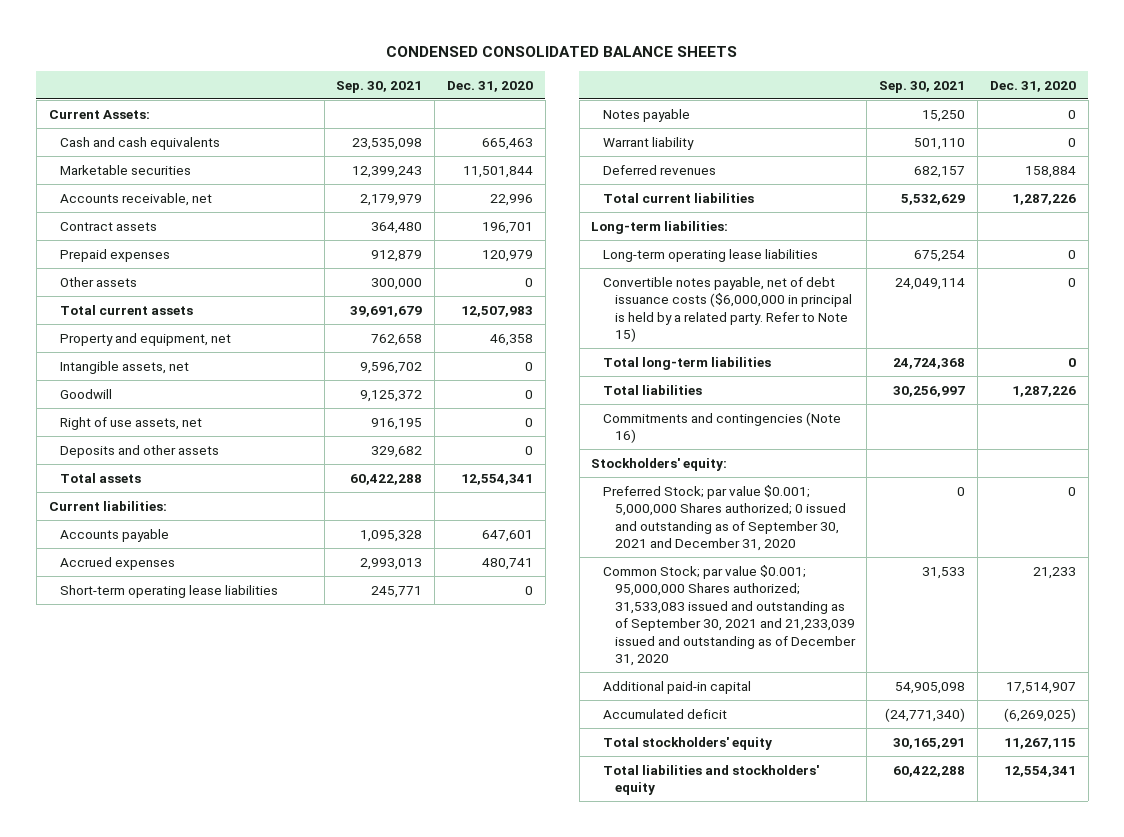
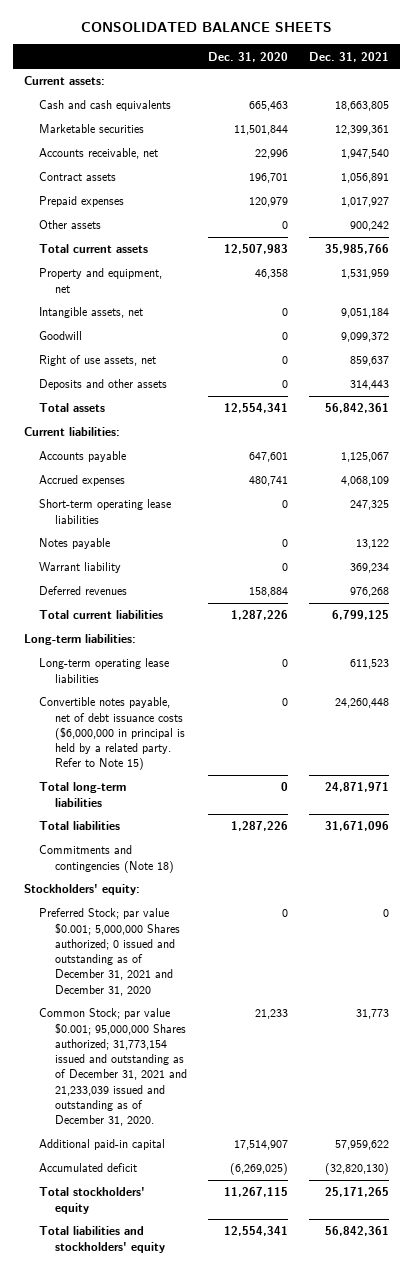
- CONDENSED CONSOLIDATED BALANCE SHEETS
+ CONSOLIDATED BALANCE SHEETS
- | Sep. 30, 2021 | Dec. 31, 2020
+ | Dec. 31, 2020 | Dec. 31, 2021
- Current Assets:
+ Current assets:
- Commitments and contingencies (Note 16)
+ Commitments and contingencies (Note 18)
- Preferred Stock; par value $0.001; 5,000,000 Shares authorized; 0 issued and outstanding as of September 30, 2021 and December 31, 2020 | 0 | 0
- Common Stock; par value $0.001; 95,000,000 Shares authorized; 31,533,083 issued and outstanding as of September 30, 2021 and 21,233,039 issued and outstanding as of December 31, 2020 | 31,533 | 21,233
+ Preferred Stock; par value $0.001; 5,000,000 Shares authorized; 0 issued and outstanding as of December 31, 2021 and December 31, 2020 | 0 | 0
+ Common Stock; par value $0.001; 95,000,000 Shares authorized; 31,773,154 issued and outstanding as of December 31, 2021 and 21,233,039 issued and outstanding as of December 31, 2020. | 21,233 | 31,773

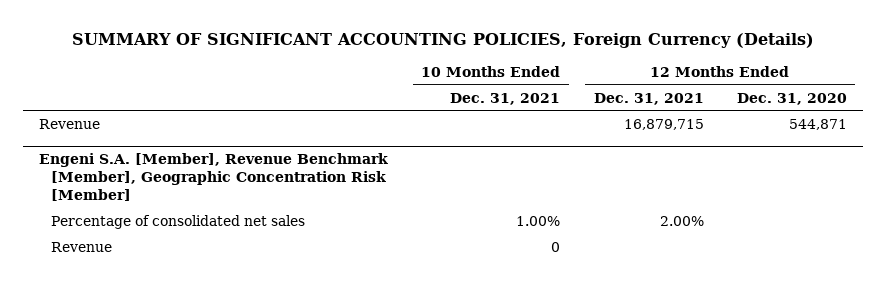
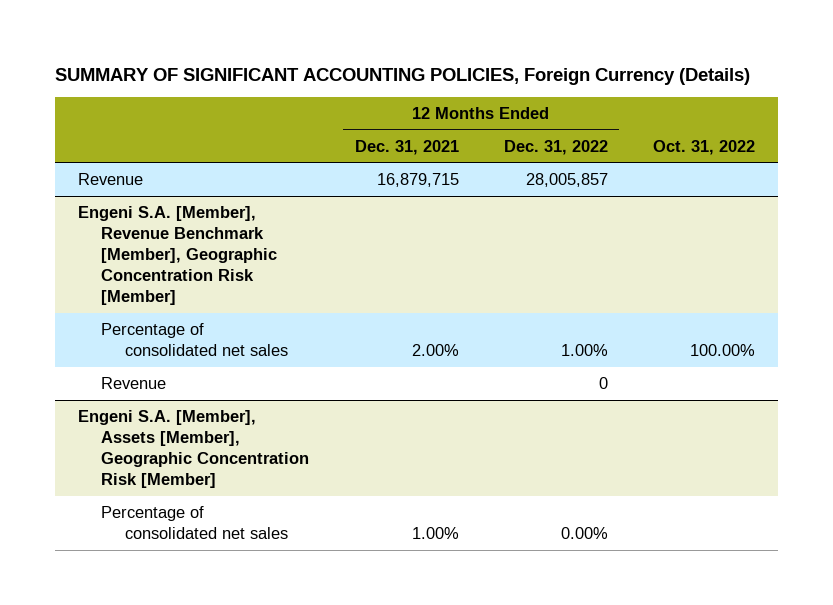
- | 10 Months Ended Dec. 31, 2021 | 12 Months Ended Dec. 31, 2021 | 12 Months Ended Dec. 31, 2020
+ | 12 Months Ended Dec. 31, 2021 | 12 Months Ended Dec. 31, 2022 | Oct. 31, 2022
+ Engeni S.A. [Member], Assets [Member], Geographic Concentration Risk [Member]
+ Percentage of consolidated net sales | 1.00% | 0.00% |

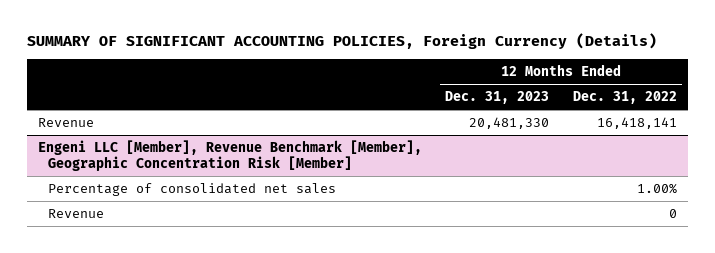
- | 12 Months Ended Dec. 31, 2021 | 12 Months Ended Dec. 31, 2022 | Oct. 31, 2022
+ | 12 Months Ended Dec. 31, 2023 | 12 Months Ended Dec. 31, 2022
- Revenue | 16,879,715 | 28,005,857 |
- Engeni S.A. [Member], Revenue Benchmark [Member], Geographic Concentration Risk [Member]
+ Revenue | 20,481,330 | 16,418,141
+ Engeni LLC [Member], Revenue Benchmark [Member], Geographic Concentration Risk [Member]
- Engeni S.A. [Member], Assets [Member], Geographic Concentration Risk [Member]
- Percentage of consolidated net sales | 1.00% | 0.00% |

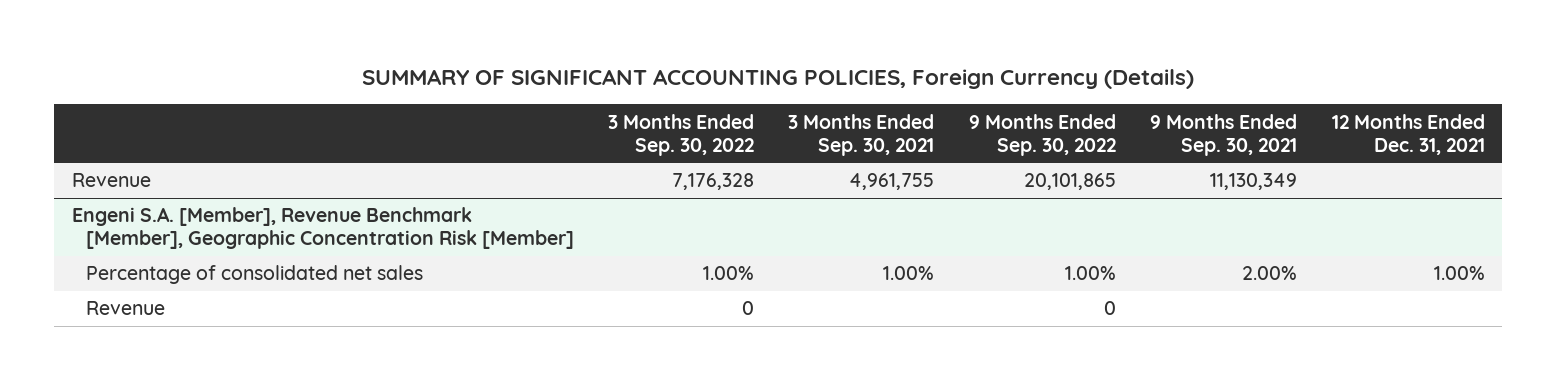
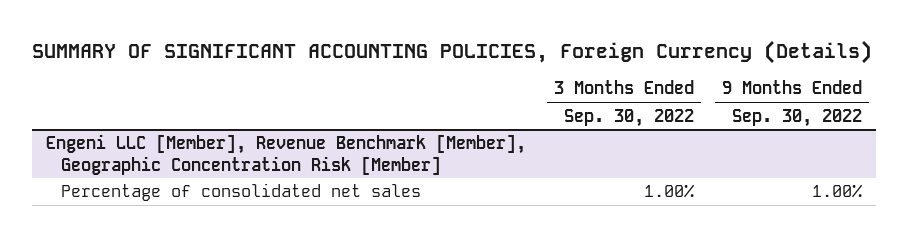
- | 3 Months Ended Sep. 30, 2022 | 3 Months Ended Sep. 30, 2021 | 9 Months Ended Sep. 30, 2022 | 9 Months Ended Sep. 30, 2021 | 12 Months Ended Dec. 31, 2021
+ | 3 Months Ended Sep. 30, 2022 | 9 Months Ended Sep. 30, 2022
- Revenue | 7,176,328 | 4,961,755 | 20,101,865 | 11,130,349 |
- Engeni S.A. [Member], Revenue Benchmark [Member], Geographic Concentration Risk [Member]
+ Engeni LLC [Member], Revenue Benchmark [Member], Geographic Concentration Risk [Member]
- Revenue | 0 | | 0 | |

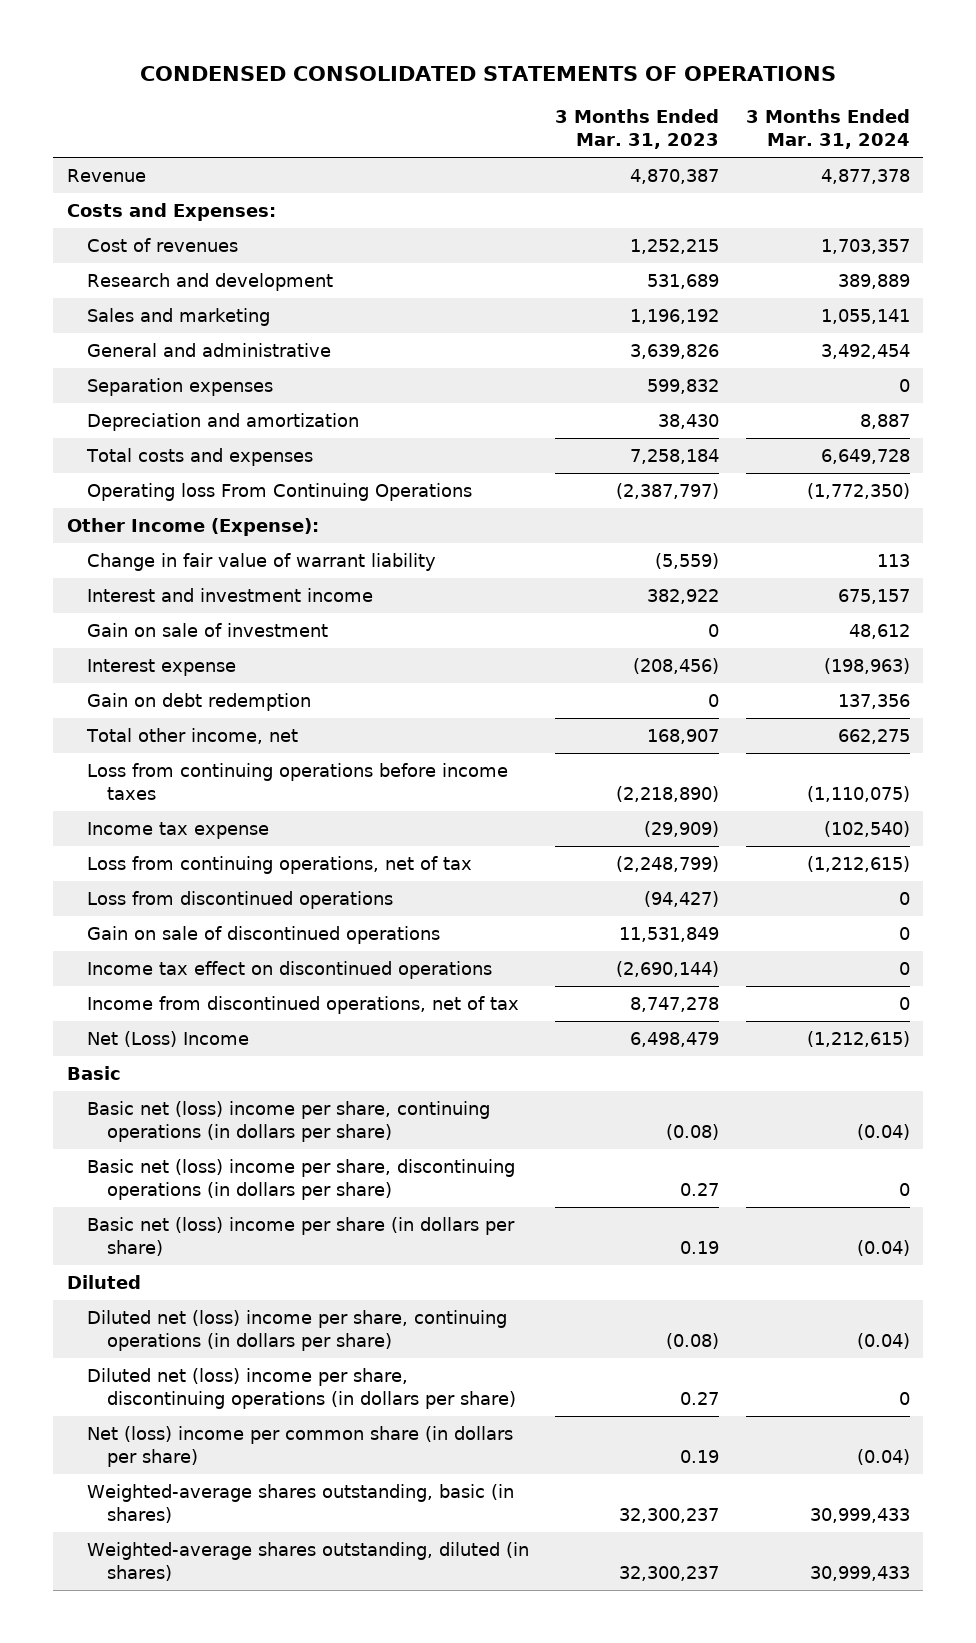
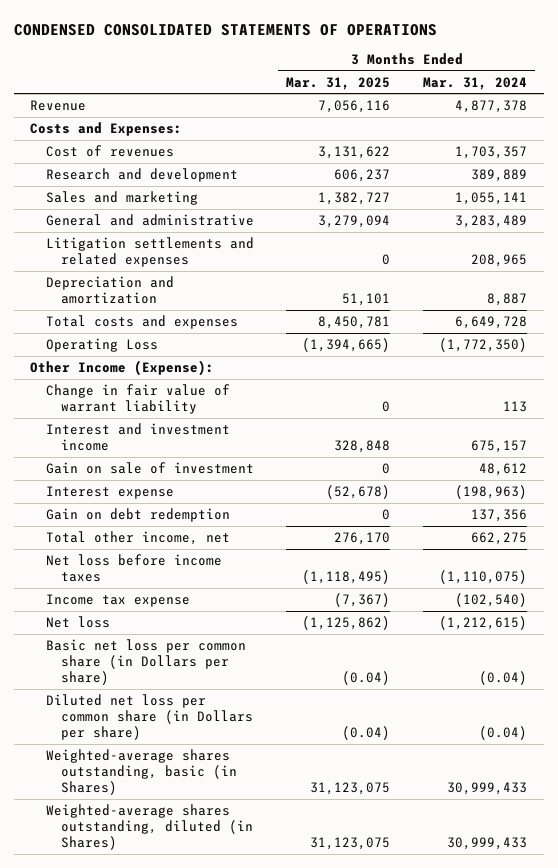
- | 3 Months Ended Mar. 31, 2023 | 3 Months Ended Mar. 31, 2024
+ | 3 Months Ended Mar. 31, 2025 | 3 Months Ended Mar. 31, 2024
- General and administrative | 3,639,826 | 3,492,454
- Separation expenses | 599,832 | 0
+ General and administrative | 3,279,094 | 3,283,489
+ Litigation settlements and related expenses | 0 | 208,965
- Operating loss From Continuing Operations | (2,387,797) | (1,772,350)
+ Operating Loss | (1,394,665) | (1,772,350)
- Loss from continuing operations before income taxes | (2,218,890) | (1,110,075)
+ Net loss before income taxes | (1,118,495) | (1,110,075)
- Loss from continuing operations, net of tax | (2,248,799) | (1,212,615)
- Loss from discontinued operations | (94,427) | 0
- Gain on sale of discontinued operations | 11,531,849 | 0
- Income tax effect on discontinued operations | (2,690,144) | 0
- Income from discontinued operations, net of tax | 8,747,278 | 0
- Net (Loss) Income | 6,498,479 | (1,212,615)
- Basic
- Basic net (loss) income per share, continuing operations (in dollars per share) | (0.08) | (0.04)
- Basic net (loss) income per share, discontinuing operations (in dollars per share) | 0.27 | 0
- Basic net (loss) income per share (in dollars per share) | 0.19 | (0.04)
- Diluted
- Diluted net (loss) income per share, continuing operations (in dollars per share) | (0.08) | (0.04)
- Diluted net (loss) income per share, discontinuing operations (in dollars per share) | 0.27 | 0
- Net (loss) income per common share (in dollars per share) | 0.19 | (0.04)
- Weighted-average shares outstanding, basic (in shares) | 32,300,237 | 30,999,433
- Weighted-average shares outstanding, diluted (in shares) | 32,300,237 | 30,999,433
+ Net loss | (1,125,862) | (1,212,615)
+ Basic net loss per common share (in Dollars per share) | (0.04) | (0.04)
+ Diluted net loss per common share (in Dollars per share) | (0.04) | (0.04)
+ Weighted-average shares outstanding, basic (in Shares) | 31,123,075 | 30,999,433
+ Weighted-average shares outstanding, diluted (in Shares) | 31,123,075 | 30,999,433

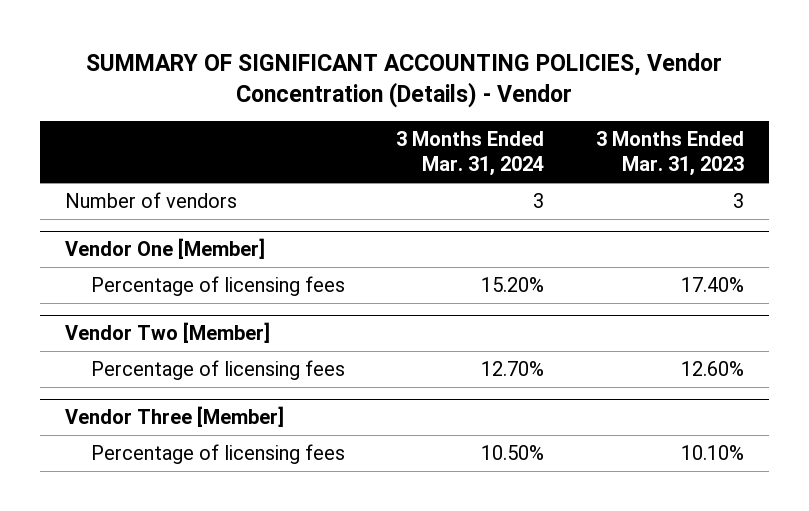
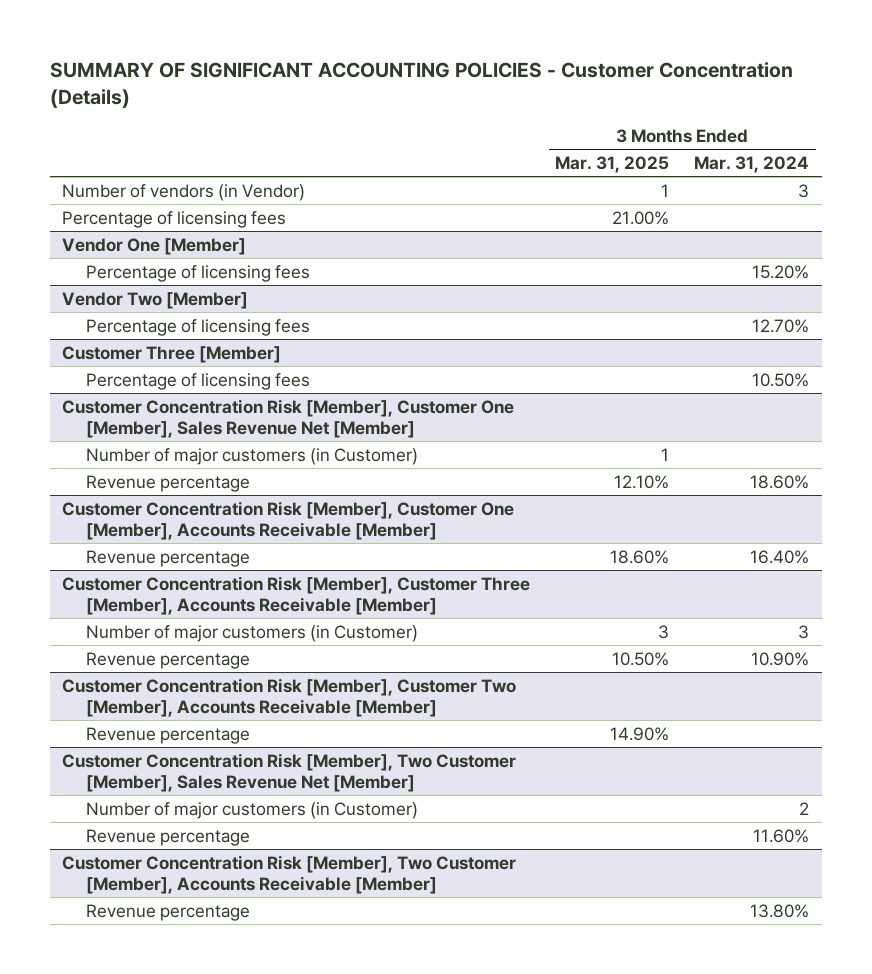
- SUMMARY OF SIGNIFICANT ACCOUNTING POLICIES, Vendor Concentration (Details) - Vendor
+ SUMMARY OF SIGNIFICANT ACCOUNTING POLICIES - Customer Concentration (Details)
- | 3 Months Ended Mar. 31, 2024 | 3 Months Ended Mar. 31, 2023
+ | 3 Months Ended Mar. 31, 2025 | 3 Months Ended Mar. 31, 2024
- Number of vendors | 3 | 3
+ Number of vendors (in Vendor) | 1 | 3
+ Percentage of licensing fees | 21.00% |
- Vendor Three [Member]
+ Customer Three [Member]
+ Customer Concentration Risk [Member], Customer One [Member], Sales Revenue Net [Member]
+ Number of major customers (in Customer) | 1 |
+ Revenue percentage | 12.10% | 18.60%
+ Customer Concentration Risk [Member], Customer One [Member], Accounts Receivable [Member]
+ Revenue percentage | 18.60% | 16.40%
+ Customer Concentration Risk [Member], Customer Three [Member], Accounts Receivable [Member]
+ Number of major customers (in Customer) | 3 | 3
+ Revenue percentage | 10.50% | 10.90%
+ Customer Concentration Risk [Member], Customer Two [Member], Accounts Receivable [Member]
+ Revenue percentage | 14.90% |
+ Customer Concentration Risk [Member], Two Customer [Member], Sales Revenue Net [Member]
+ Number of major customers (in Customer) | | 2
+ Revenue percentage | | 11.60%
+ Customer Concentration Risk [Member], Two Customer [Member], Accounts Receivable [Member]
+ Revenue percentage | | 13.80%

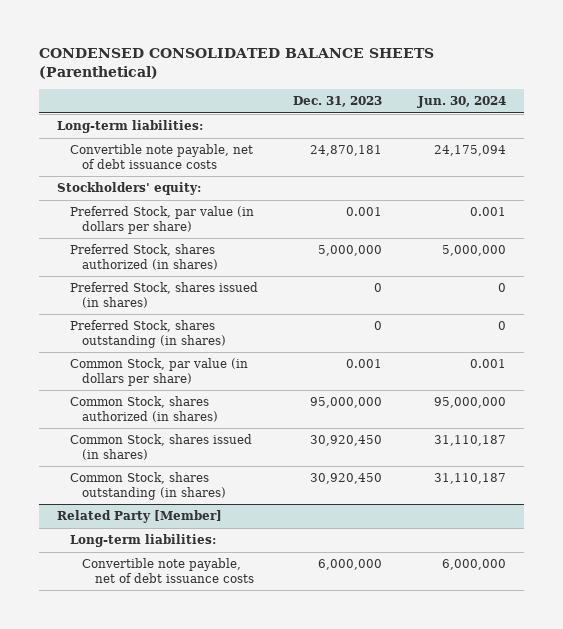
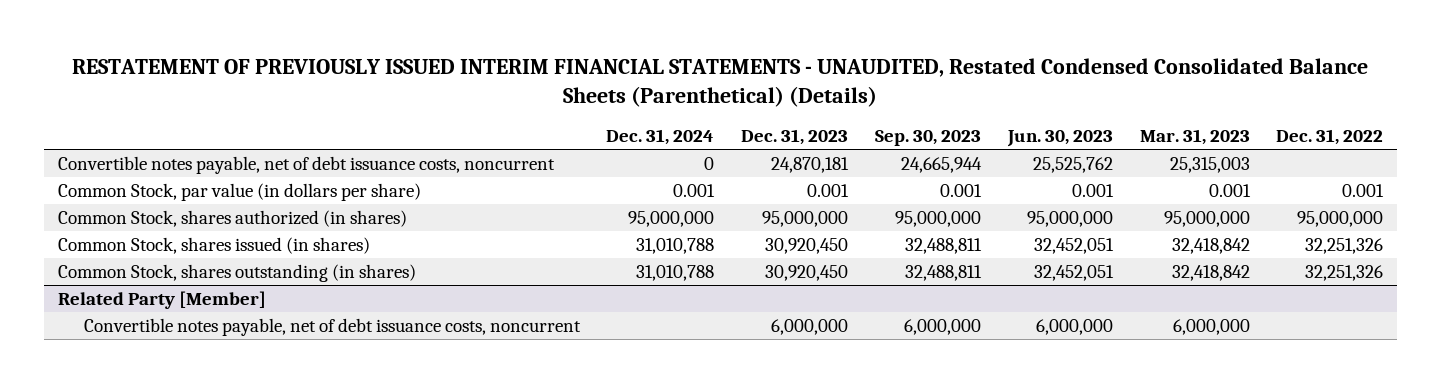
- CONDENSED CONSOLIDATED BALANCE SHEETS (Parenthetical)
+ RESTATEMENT OF PREVIOUSLY ISSUED INTERIM FINANCIAL STATEMENTS - UNAUDITED, Restated Condensed Consolidated Balance Sheets (Parenthetical) (Details)
- | Dec. 31, 2023 | Jun. 30, 2024
+ | Dec. 31, 2024 | Dec. 31, 2023 | Sep. 30, 2023 | Jun. 30, 2023 | Mar. 31, 2023 | Dec. 31, 2022
- Long-term liabilities:
- Convertible note payable, net of debt issuance costs | 24,870,181 | 24,175,094
- Stockholders' equity:
- Preferred Stock, par value (in dollars per share) | 0.001 | 0.001
- Preferred Stock, shares authorized (in shares) | 5,000,000 | 5,000,000
- Preferred Stock, shares issued (in shares) | 0 | 0
- Preferred Stock, shares outstanding (in shares) | 0 | 0
+ Convertible notes payable, net of debt issuance costs, noncurrent | 0 | 24,870,181 | 24,665,944 | 25,525,762 | 25,315,003 |
@ Related Party [Member]
- Long-term liabilities:
- Convertible note payable, net of debt issuance costs | 6,000,000 | 6,000,000
+ Convertible notes payable, net of debt issuance costs, noncurrent | | 6,000,000 | 6,000,000 | 6,000,000 | 6,000,000 |

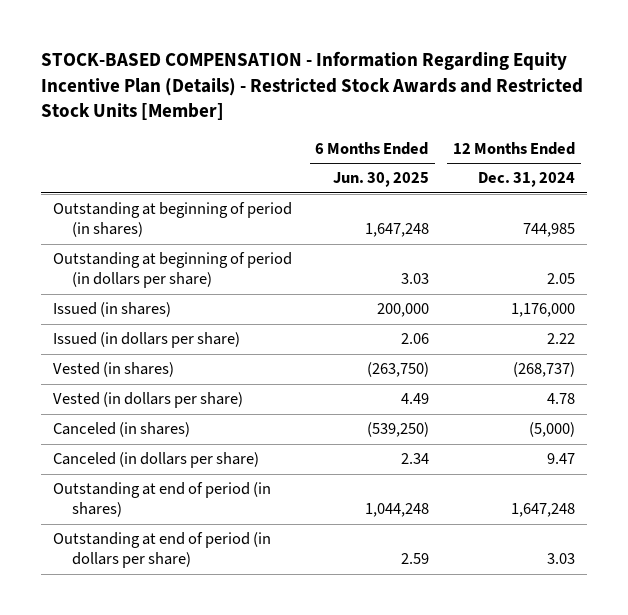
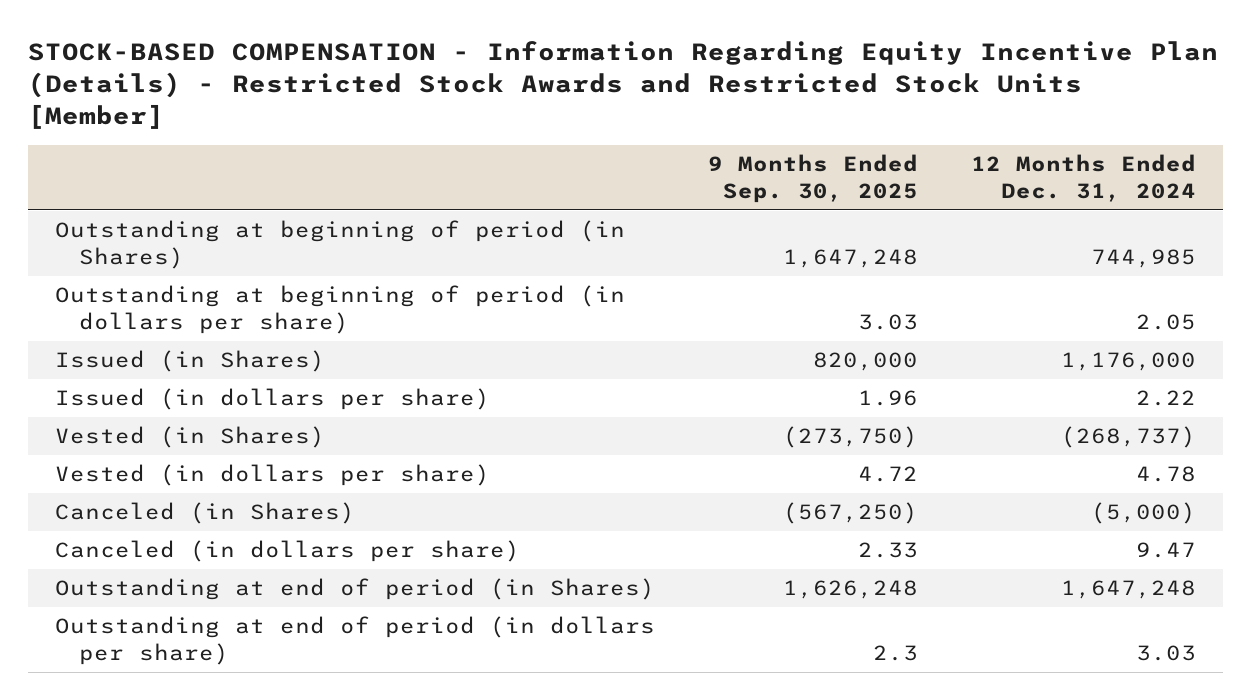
- | 6 Months Ended Jun. 30, 2025 | 12 Months Ended Dec. 31, 2024
+ | 9 Months Ended Sep. 30, 2025 | 12 Months Ended Dec. 31, 2024
- Outstanding at beginning of period (in shares) | 1,647,248 | 744,985
+ Outstanding at beginning of period (in Shares) | 1,647,248 | 744,985
- Issued (in shares) | 200,000 | 1,176,000
+ Issued (in Shares) | 820,000 | 1,176,000
- Vested (in shares) | (263,750) | (268,737)
+ Vested (in Shares) | (273,750) | (268,737)
- Canceled (in shares) | (539,250) | (5,000)
+ Canceled (in Shares) | (567,250) | (5,000)
- Outstanding at end of period (in shares) | 1,044,248 | 1,647,248
+ Outstanding at end of period (in Shares) | 1,626,248 | 1,647,248

